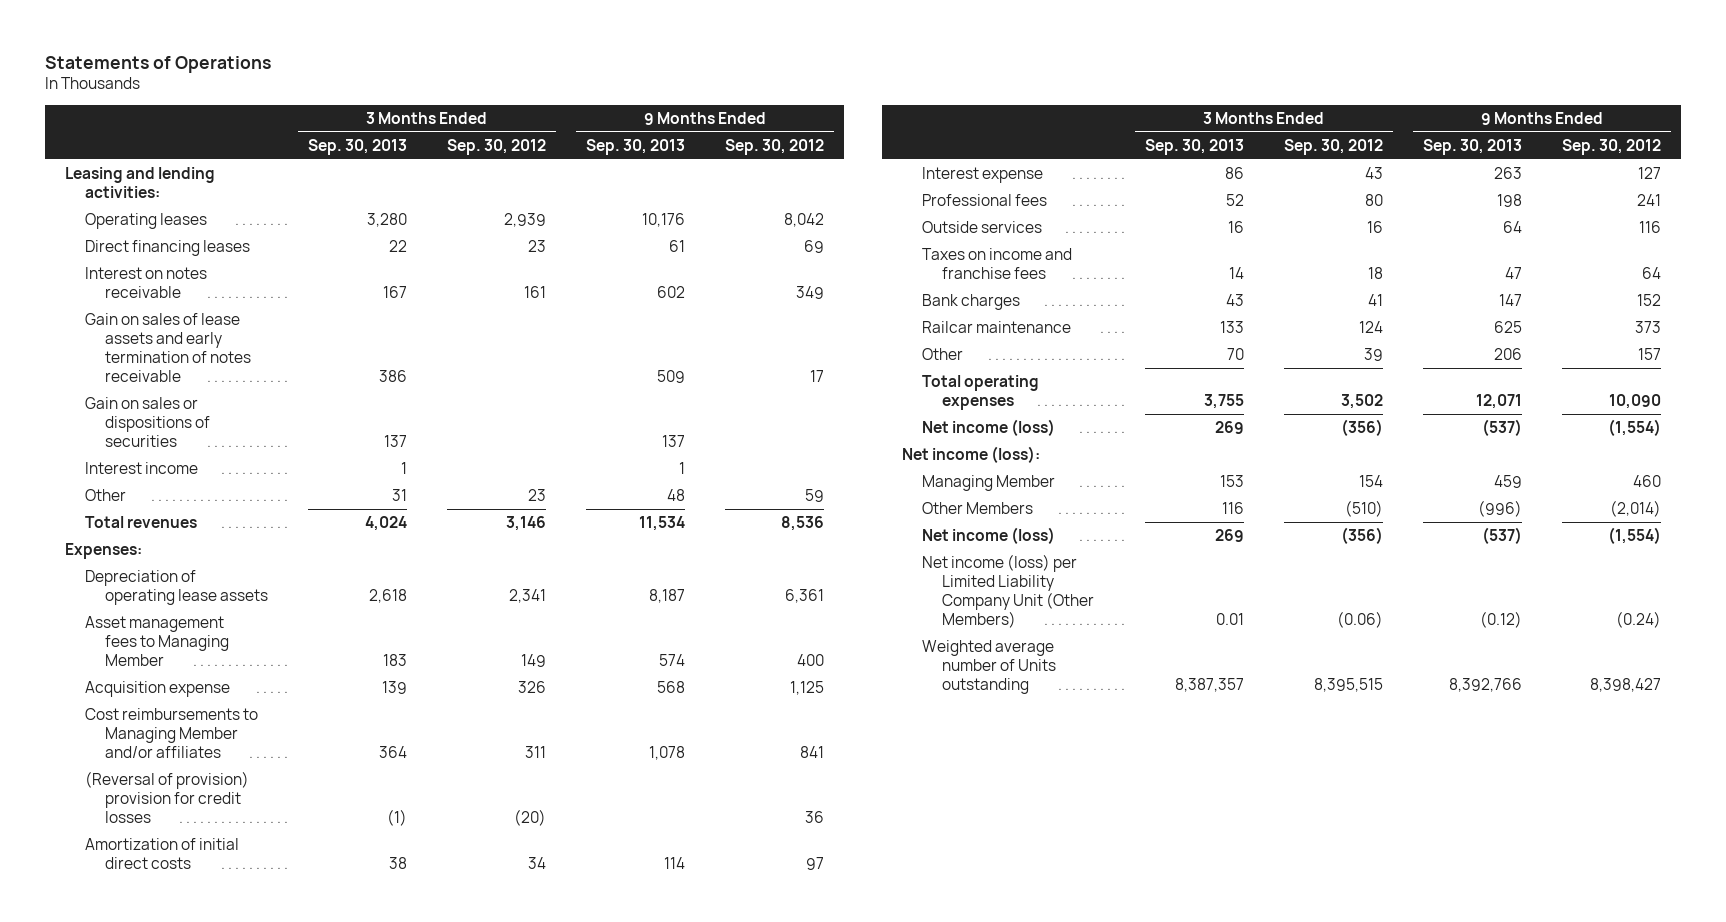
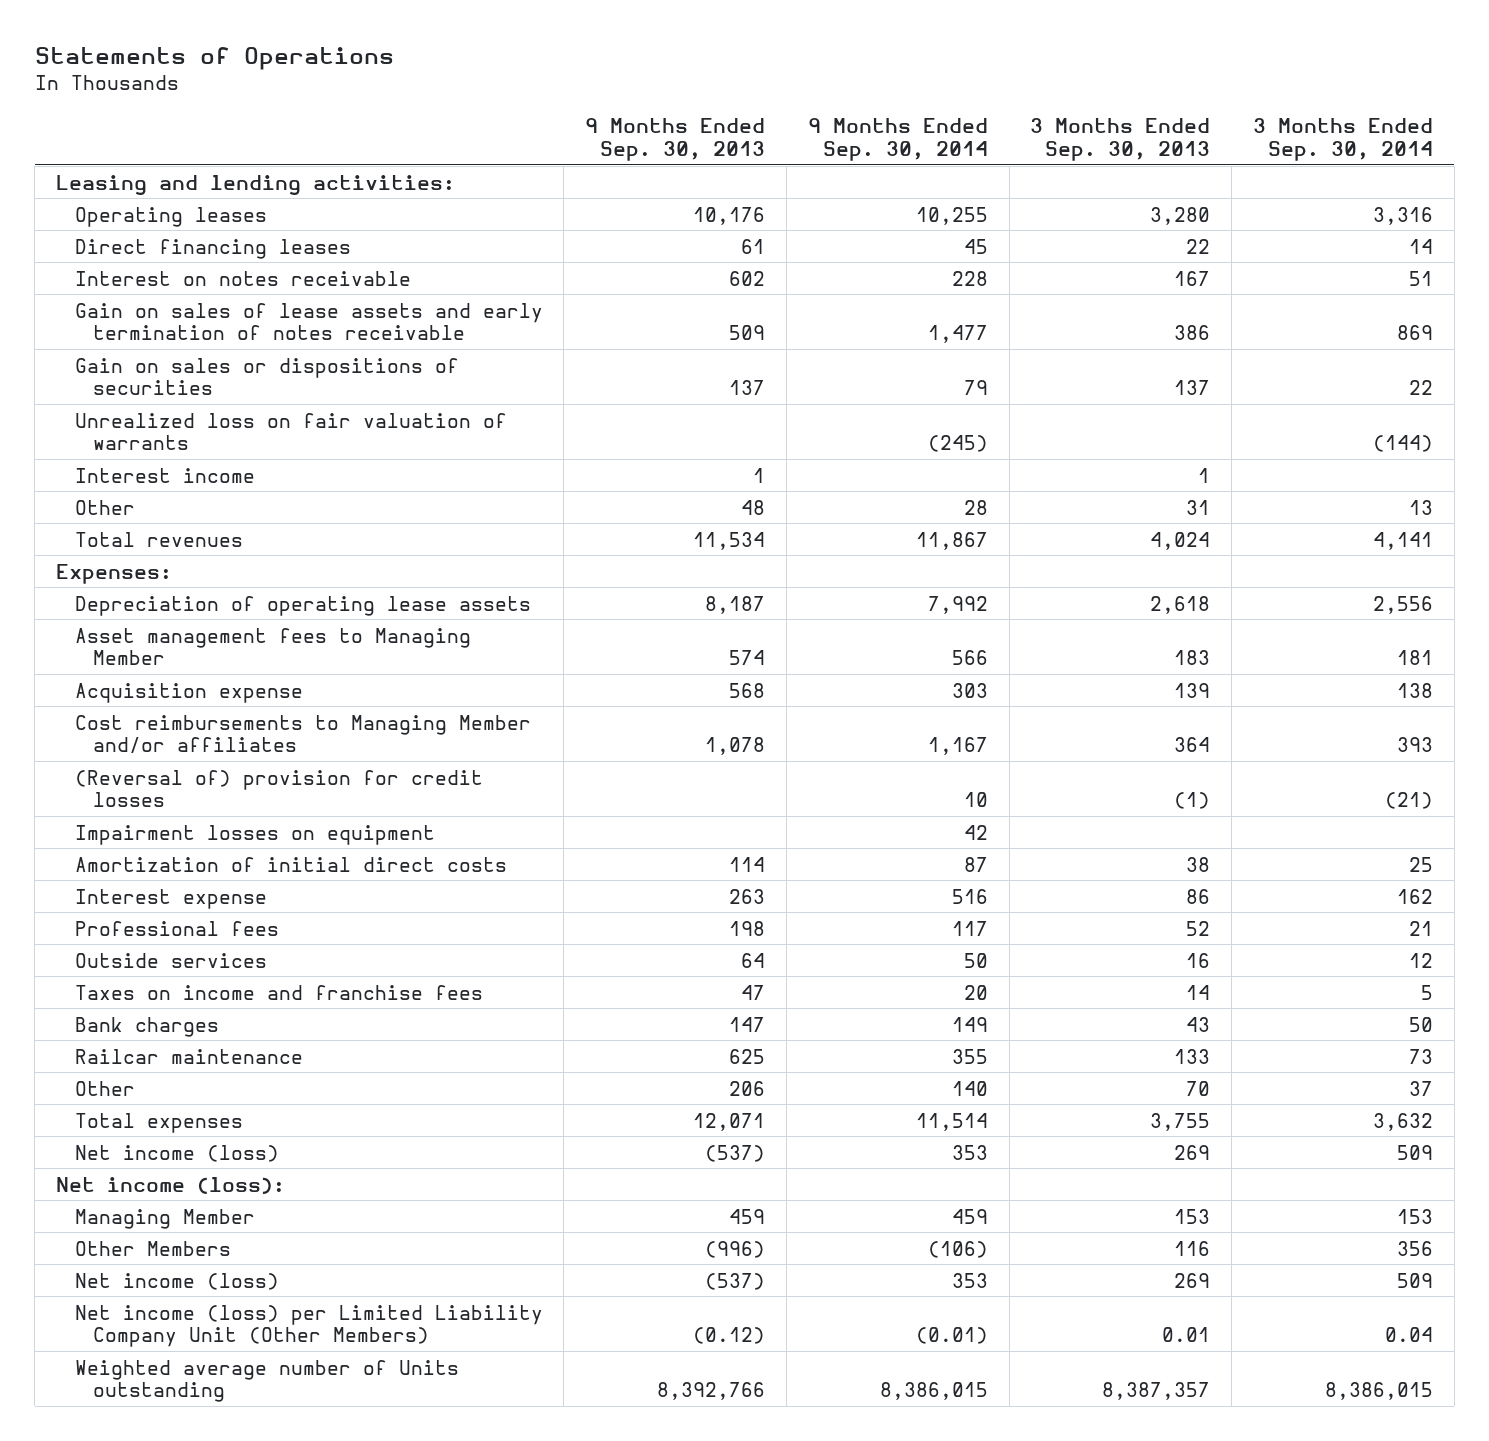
- | 3 Months Ended Sep. 30, 2013 | 3 Months Ended Sep. 30, 2012 | 9 Months Ended Sep. 30, 2013 | 9 Months Ended Sep. 30, 2012
+ | 9 Months Ended Sep. 30, 2013 | 9 Months Ended Sep. 30, 2014 | 3 Months Ended Sep. 30, 2013 | 3 Months Ended Sep. 30, 2014
+ Unrealized loss on fair valuation of warrants | | (245) | | (144)
- (Reversal of provision) provision for credit losses | (1) | (20) | | 36
+ (Reversal of) provision for credit losses | | 10 | (1) | (21)
+ Impairment losses on equipment | | 42 | |
- Total operating expenses | 3,755 | 3,502 | 12,071 | 10,090
+ Total expenses | 12,071 | 11,514 | 3,755 | 3,632

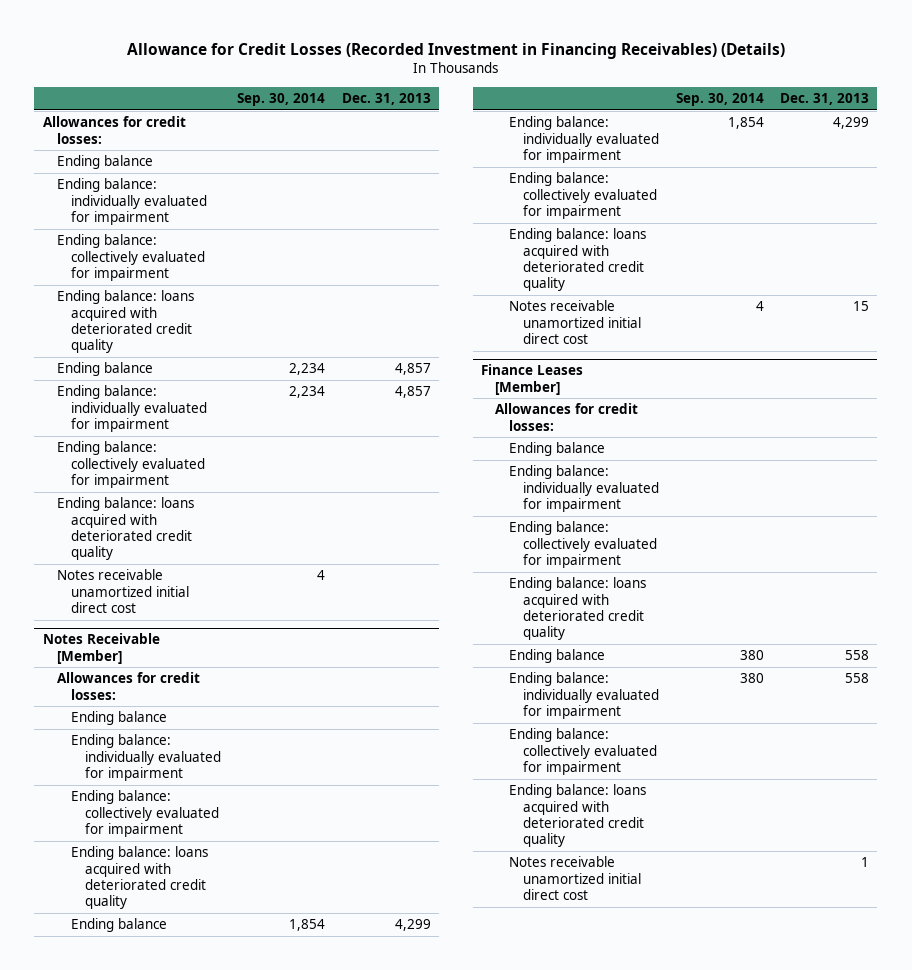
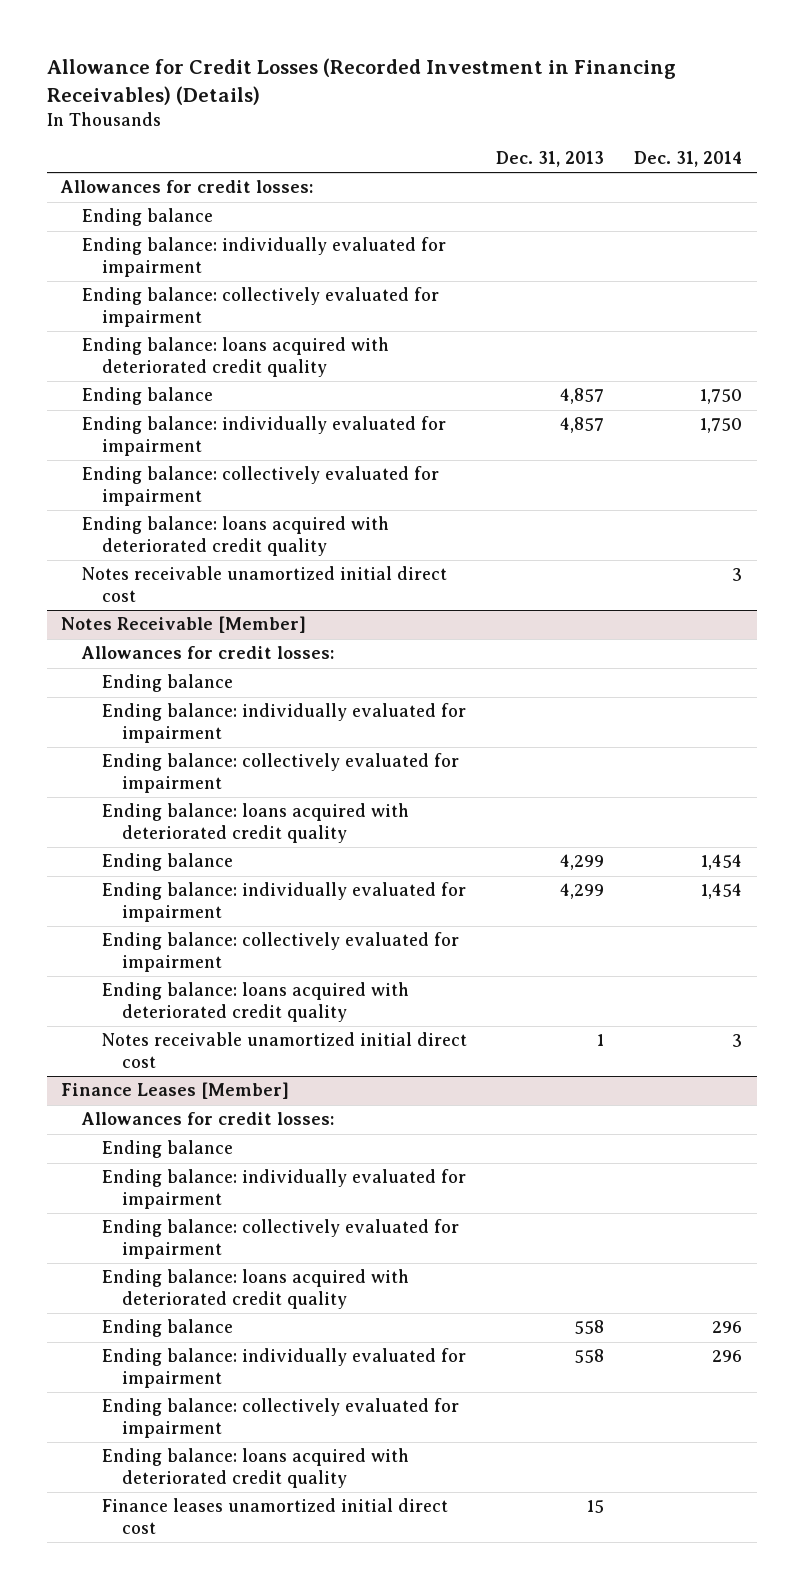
- | Sep. 30, 2014 | Dec. 31, 2013
+ | Dec. 31, 2013 | Dec. 31, 2014
@ Notes Receivable [Member]
- Notes receivable unamortized initial direct cost | 4 | 15
+ Notes receivable unamortized initial direct cost | 1 | 3
@ Finance Leases [Member]
- Notes receivable unamortized initial direct cost | | 1
+ Finance leases unamortized initial direct cost | 15 |

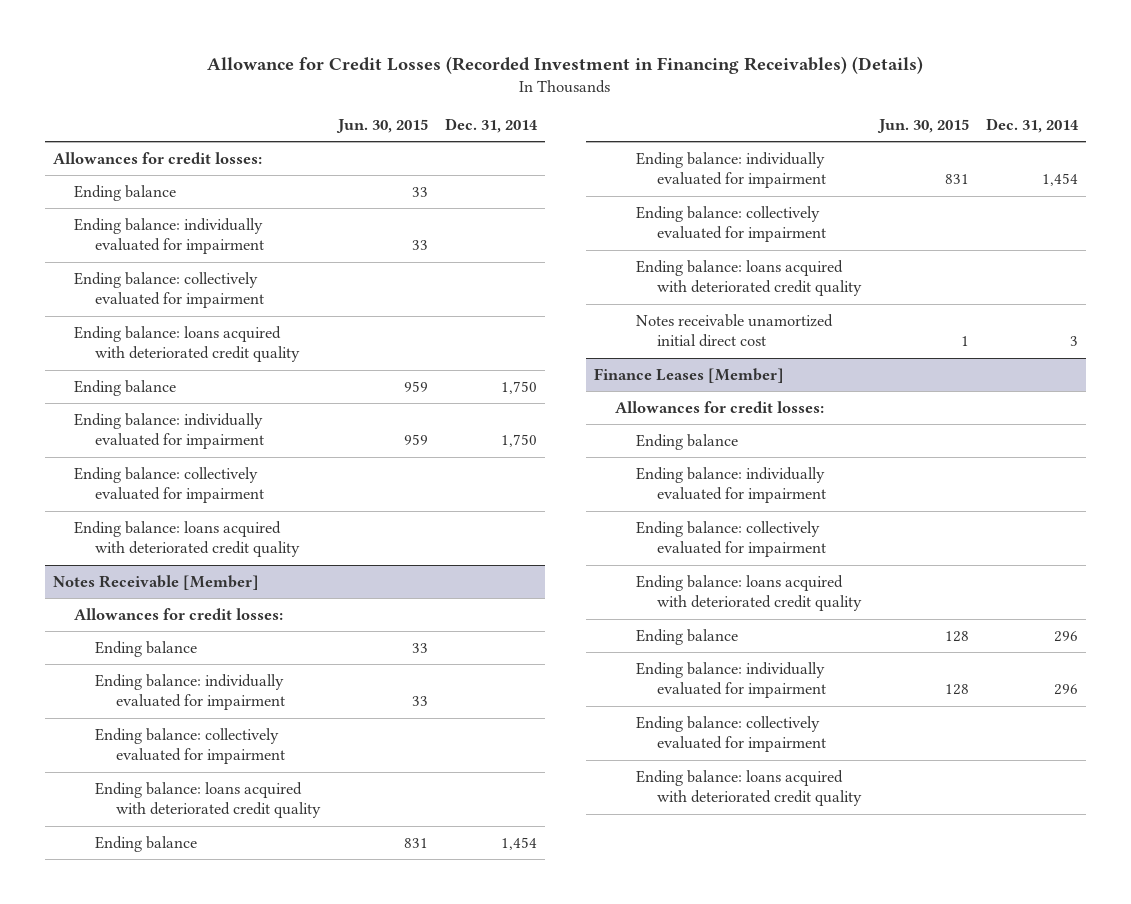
- | Dec. 31, 2013 | Dec. 31, 2014
+ | Jun. 30, 2015 | Dec. 31, 2014
- Notes receivable unamortized initial direct cost | | 3
@ Finance Leases [Member]
- Finance leases unamortized initial direct cost | 15 |

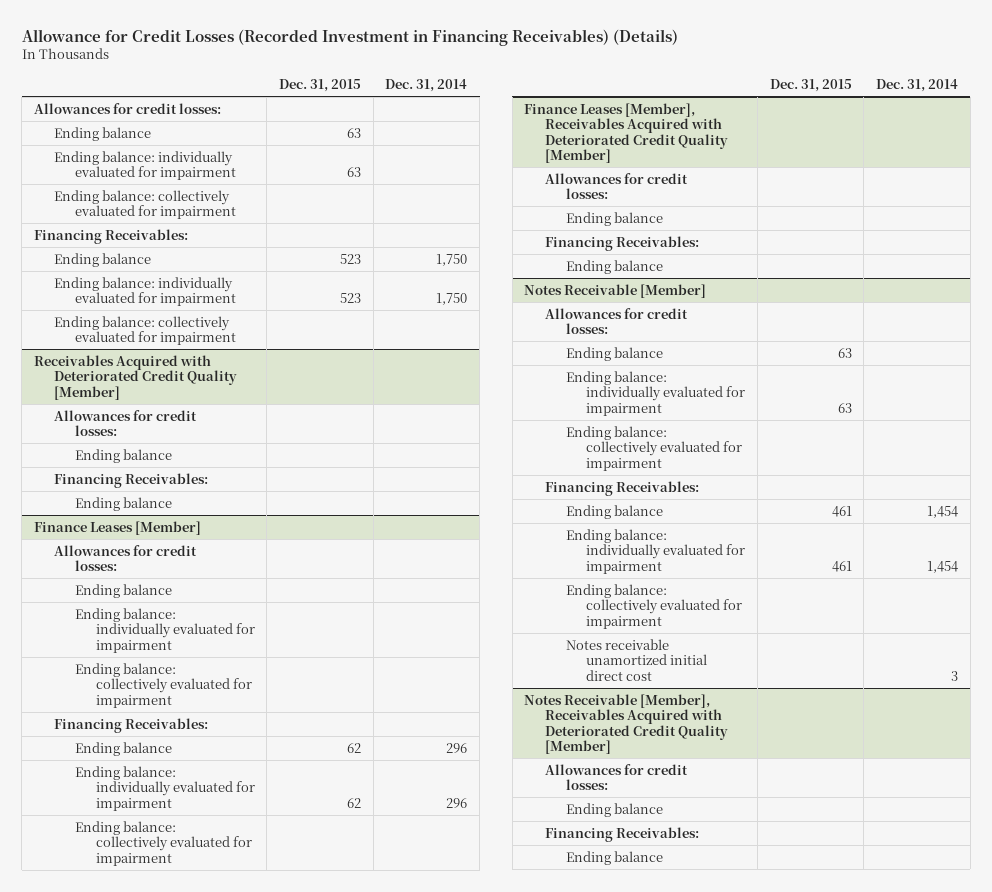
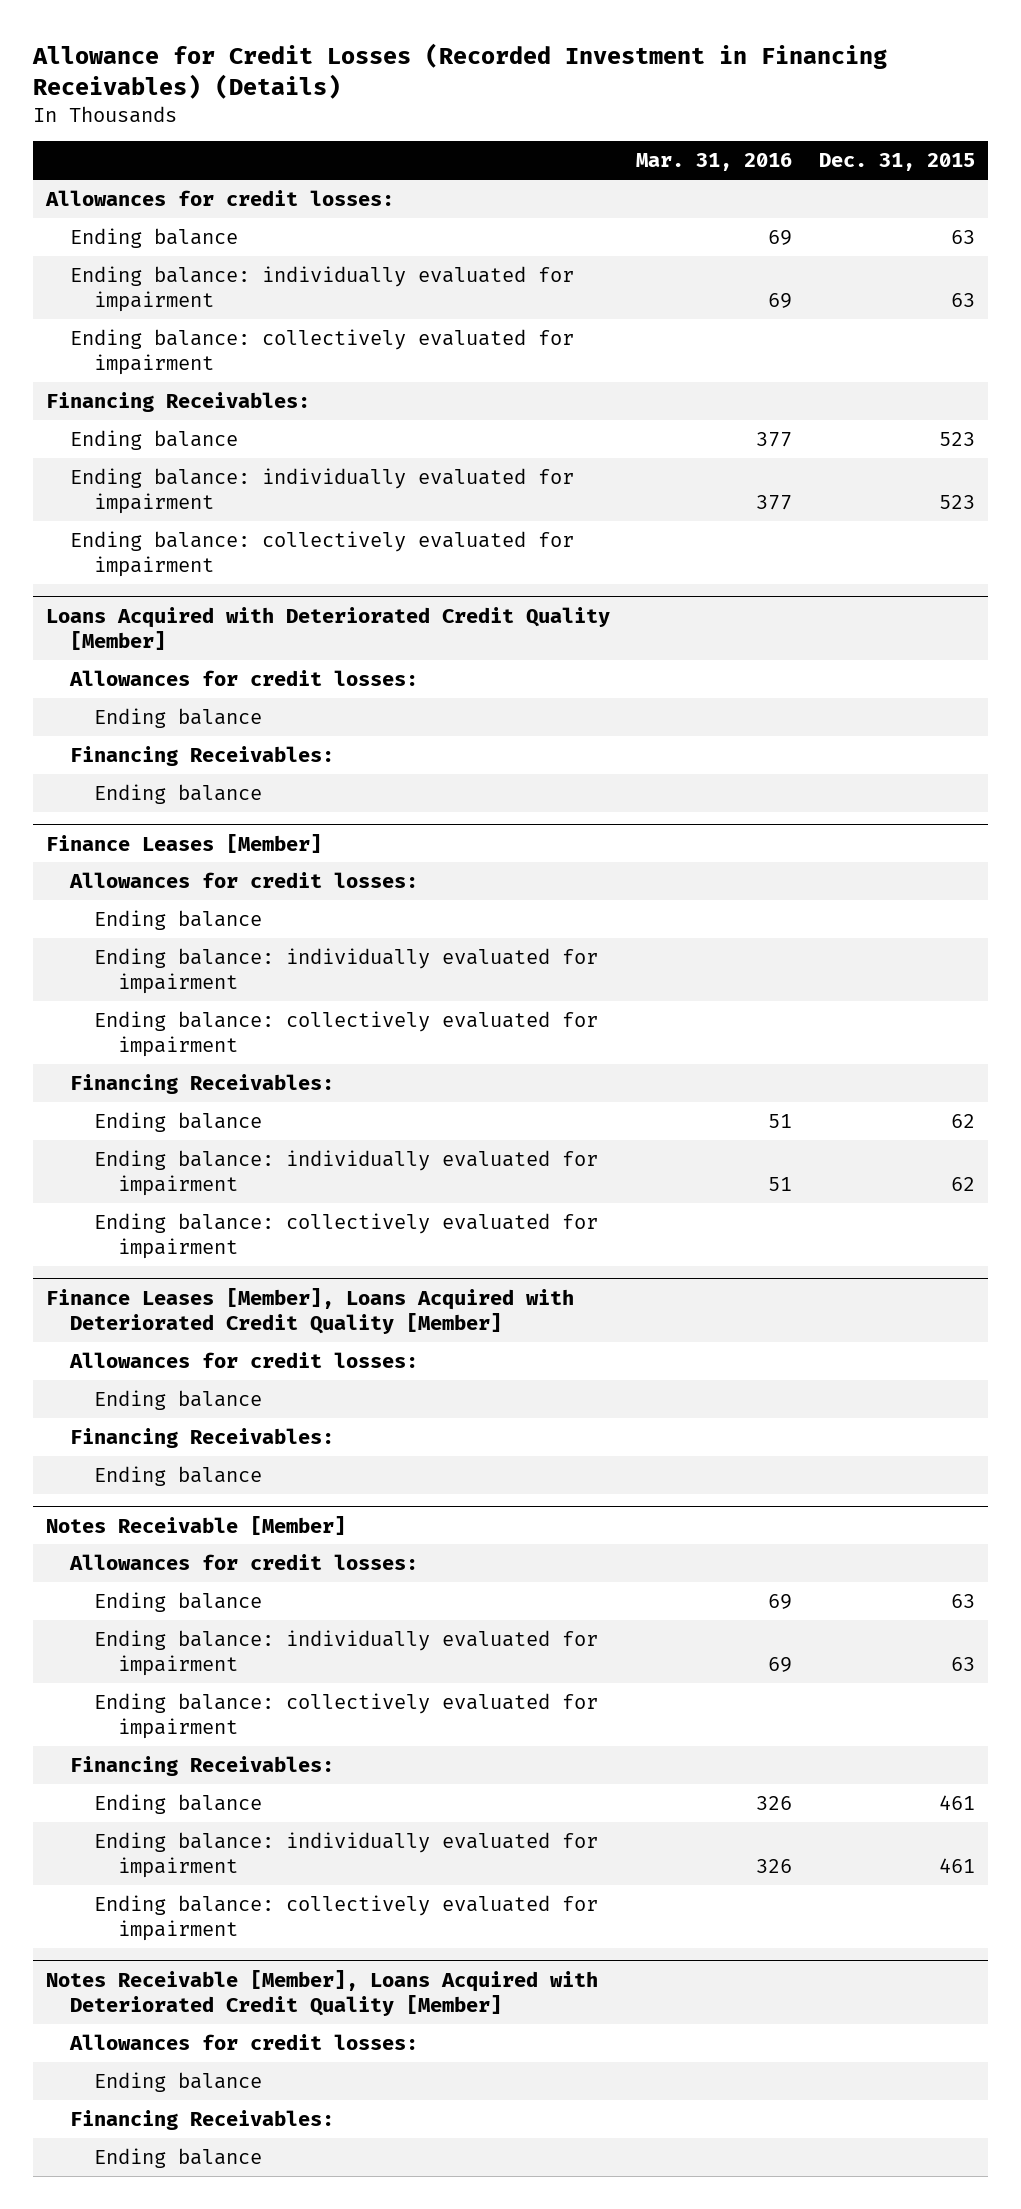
- | Dec. 31, 2015 | Dec. 31, 2014
+ | Mar. 31, 2016 | Dec. 31, 2015
- Receivables Acquired with Deteriorated Credit Quality [Member]
+ Loans Acquired with Deteriorated Credit Quality [Member]
- Finance Leases [Member], Receivables Acquired with Deteriorated Credit Quality [Member]
+ Finance Leases [Member], Loans Acquired with Deteriorated Credit Quality [Member]
@ Notes Receivable [Member]
- Notes receivable unamortized initial direct cost | | 3
- Notes Receivable [Member], Receivables Acquired with Deteriorated Credit Quality [Member]
+ Notes Receivable [Member], Loans Acquired with Deteriorated Credit Quality [Member]

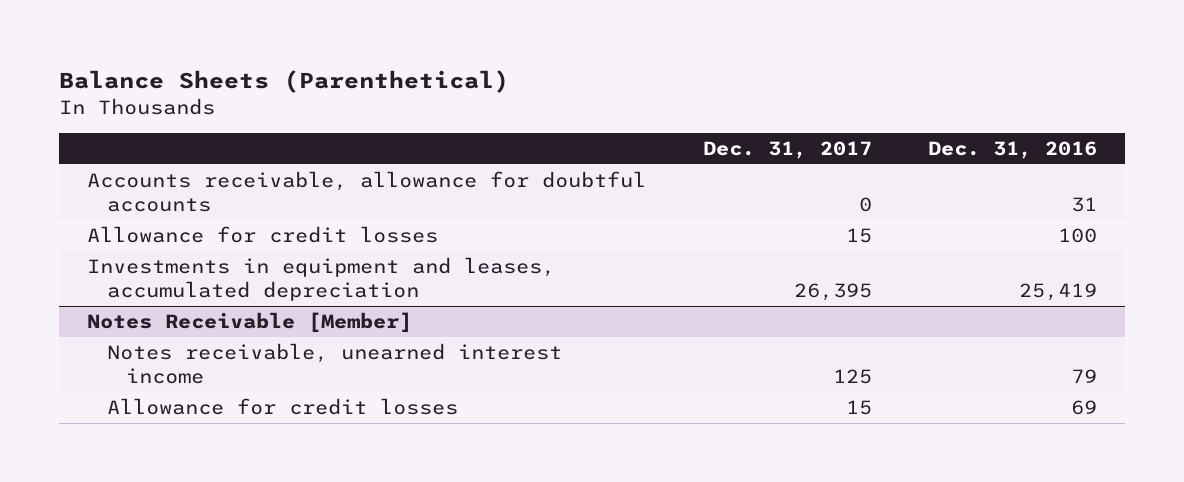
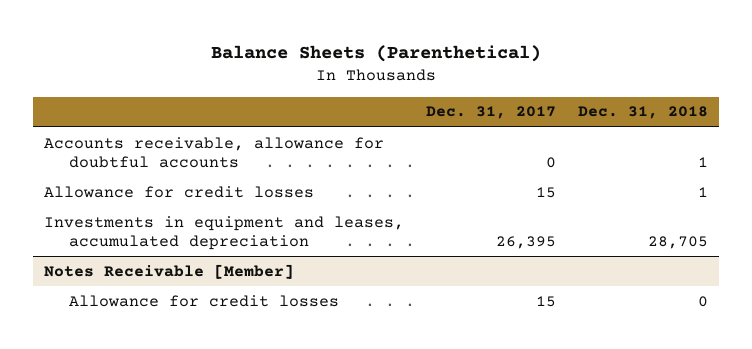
- | Dec. 31, 2017 | Dec. 31, 2016
+ | Dec. 31, 2017 | Dec. 31, 2018
@ Notes Receivable [Member]
- Notes receivable, unearned interest income | 125 | 79

